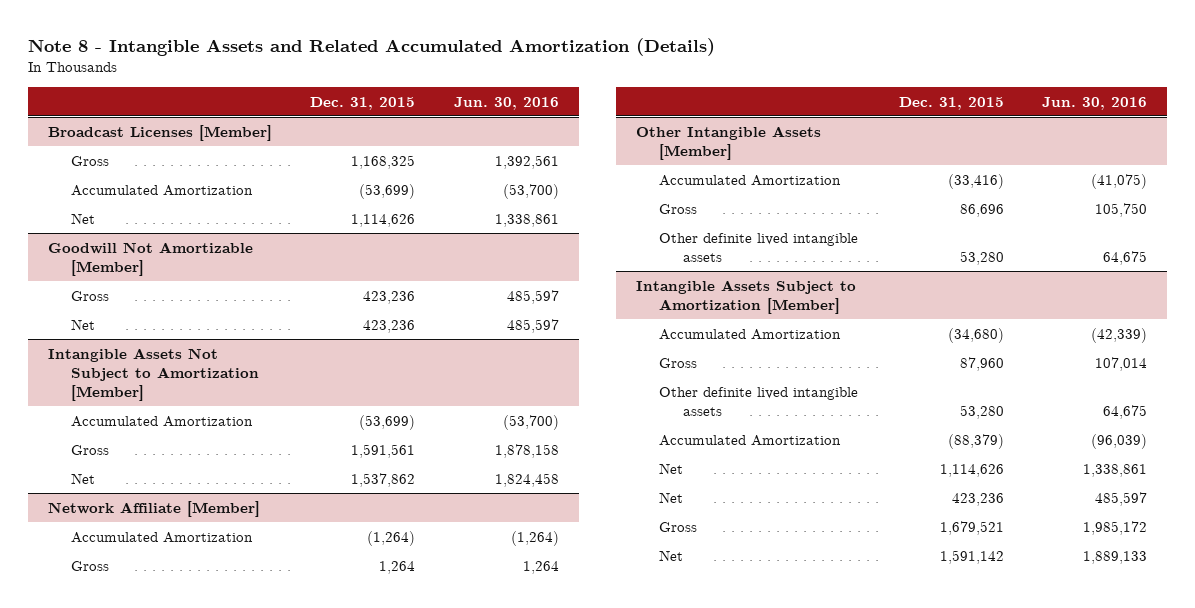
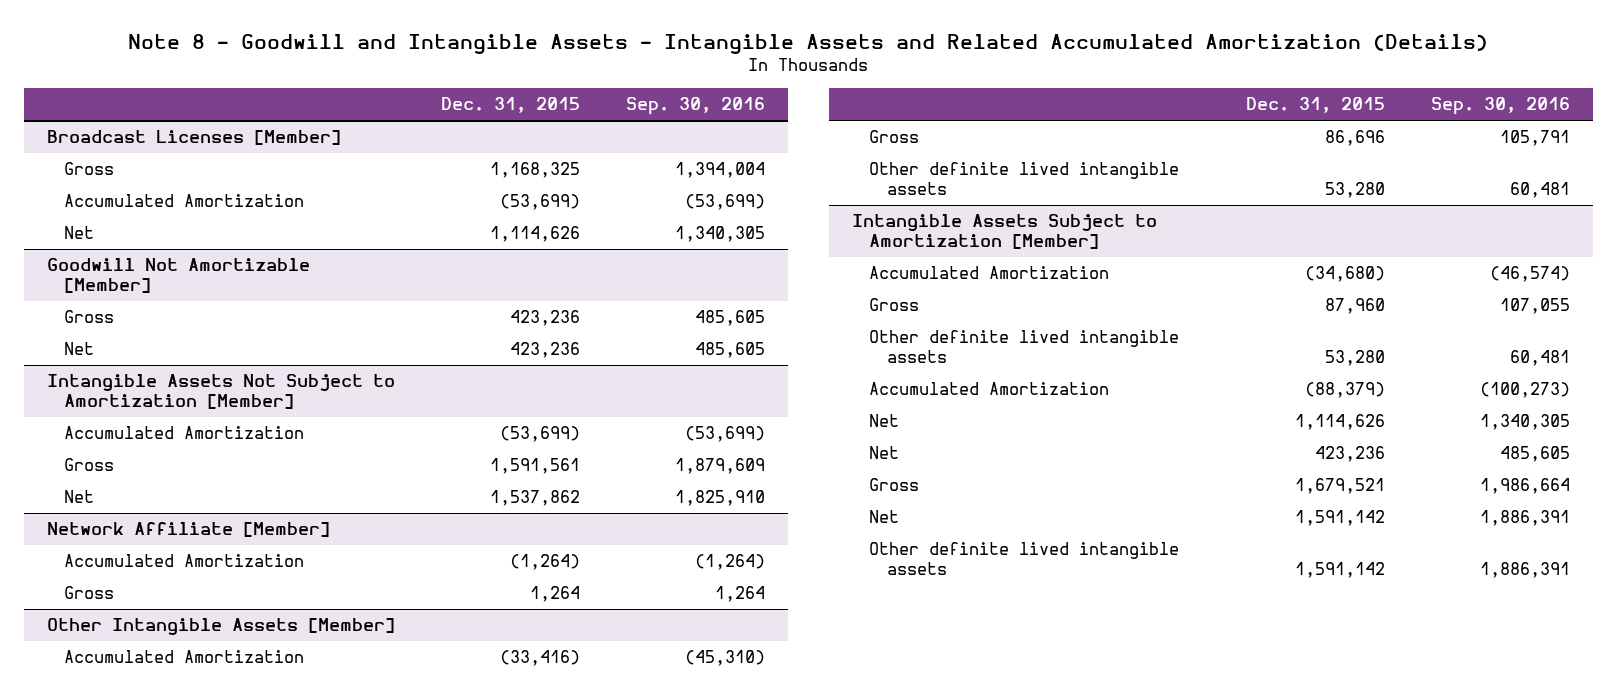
- Note 8 - Intangible Assets and Related Accumulated Amortization (Details)
+ Note 8 - Goodwill and Intangible Assets - Intangible Assets and Related Accumulated Amortization (Details)
- | Dec. 31, 2015 | Jun. 30, 2016
+ | Dec. 31, 2015 | Sep. 30, 2016
@ Intangible Assets Subject to Amortization [Member]
+ Other definite lived intangible assets | 1,591,142 | 1,886,391

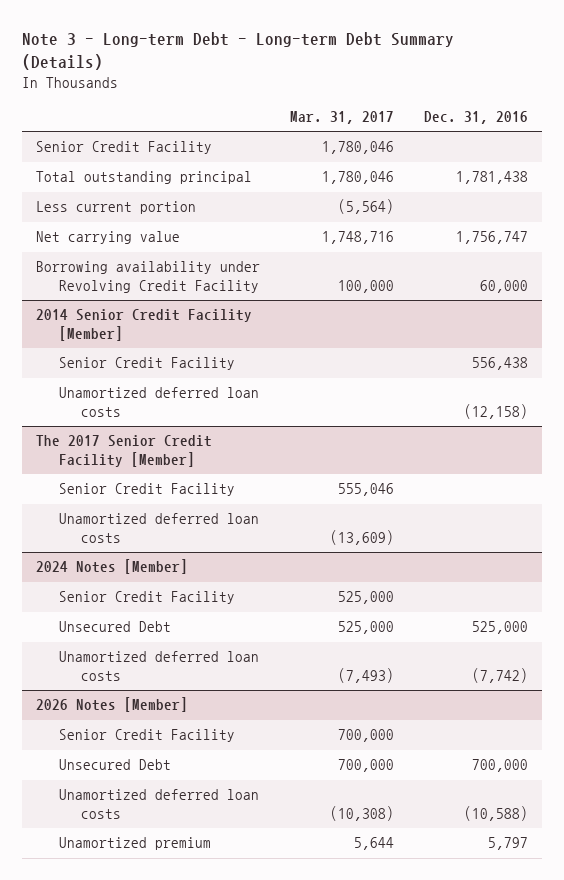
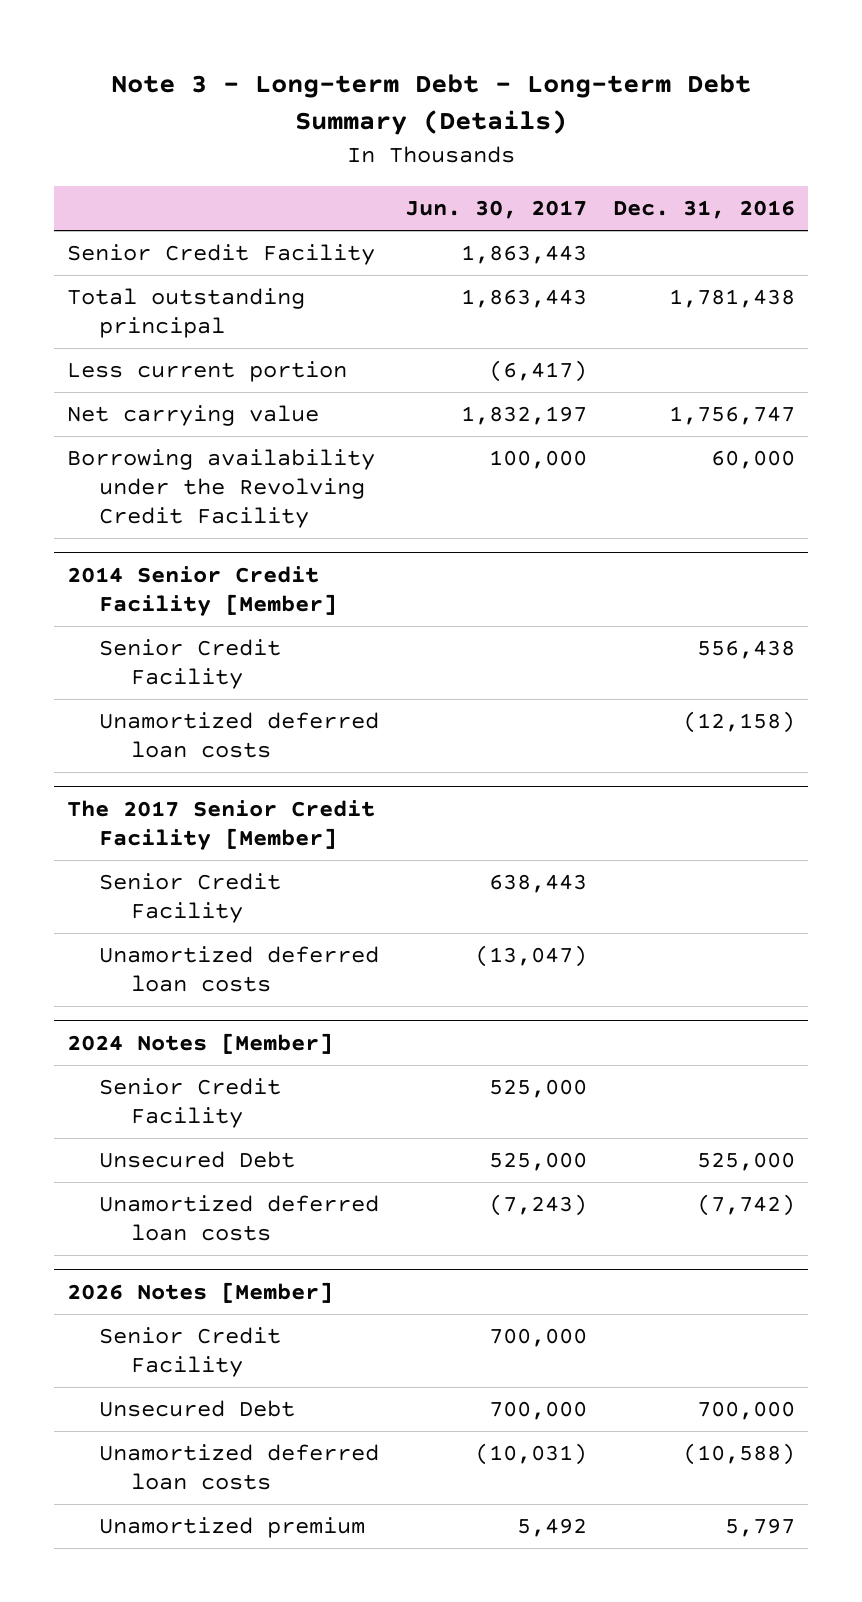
- | Mar. 31, 2017 | Dec. 31, 2016
+ | Jun. 30, 2017 | Dec. 31, 2016
- Borrowing availability under Revolving Credit Facility | 100,000 | 60,000
+ Borrowing availability under the Revolving Credit Facility | 100,000 | 60,000

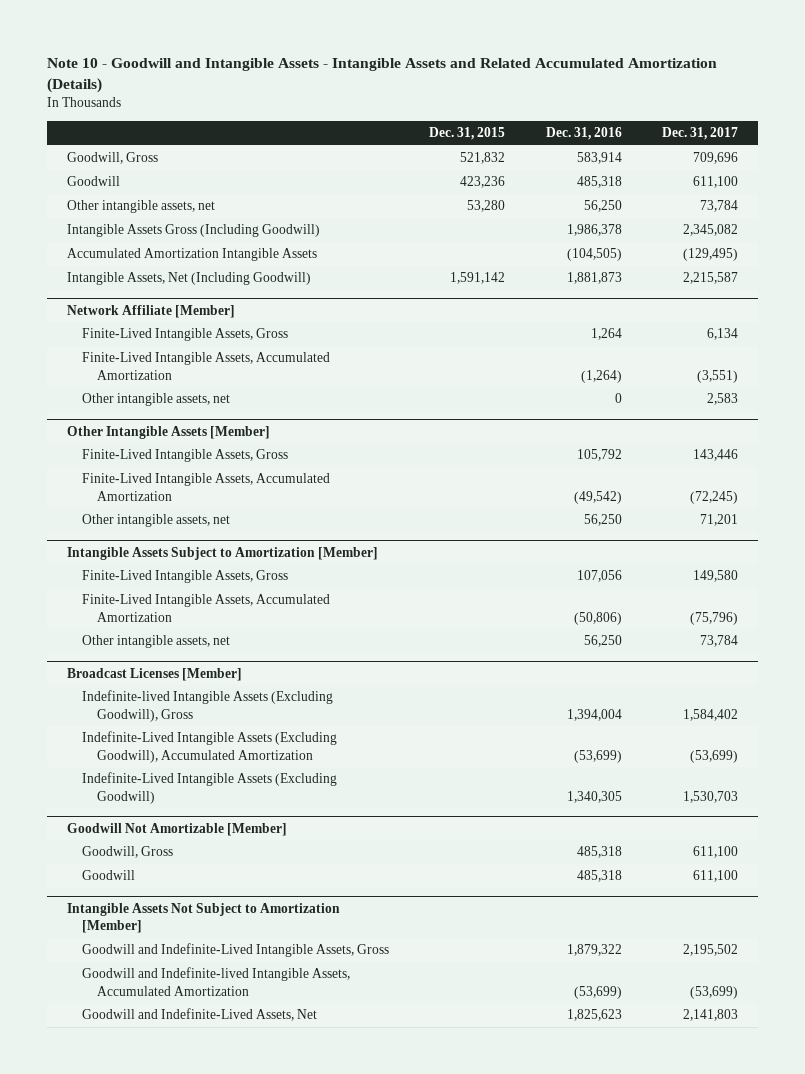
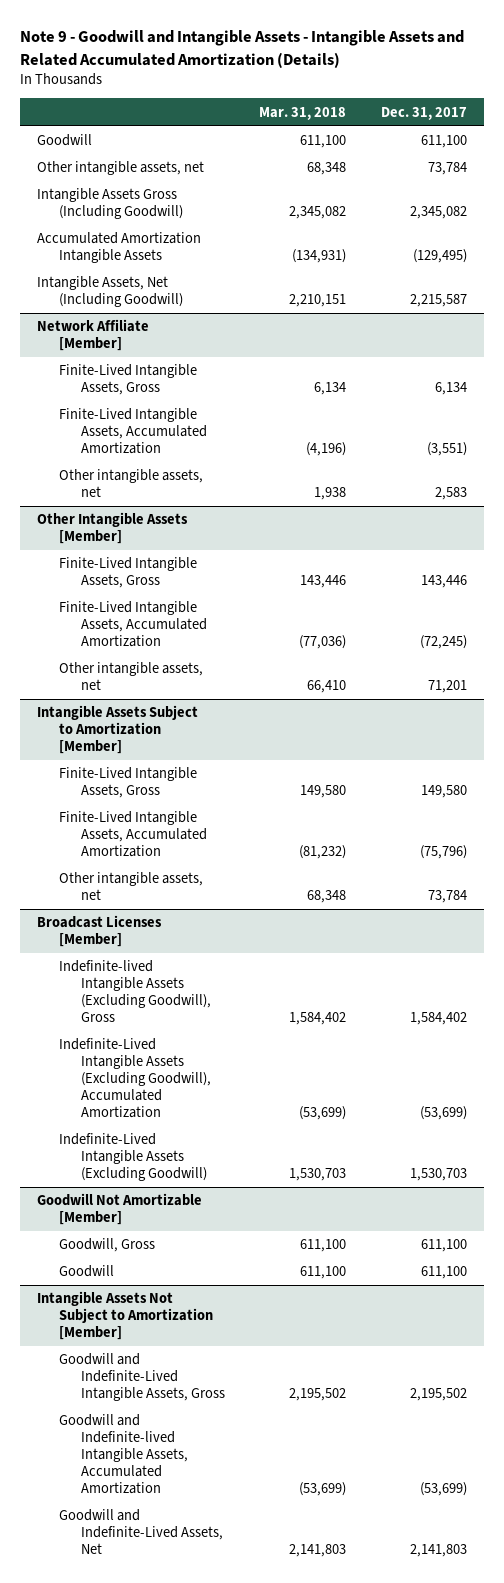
- Note 10 - Goodwill and Intangible Assets - Intangible Assets and Related Accumulated Amortization (Details)
+ Note 9 - Goodwill and Intangible Assets - Intangible Assets and Related Accumulated Amortization (Details)
- | Dec. 31, 2015 | Dec. 31, 2016 | Dec. 31, 2017
+ | Mar. 31, 2018 | Dec. 31, 2017
- Goodwill, Gross | 521,832 | 583,914 | 709,696

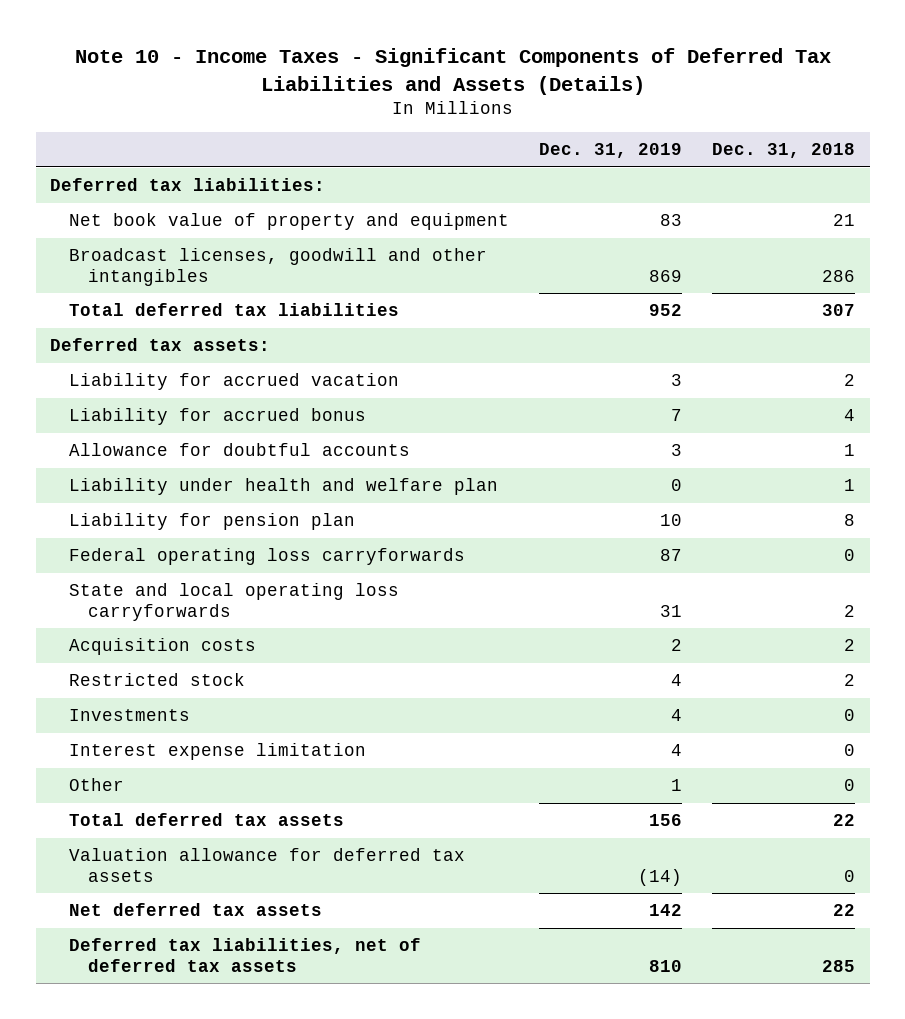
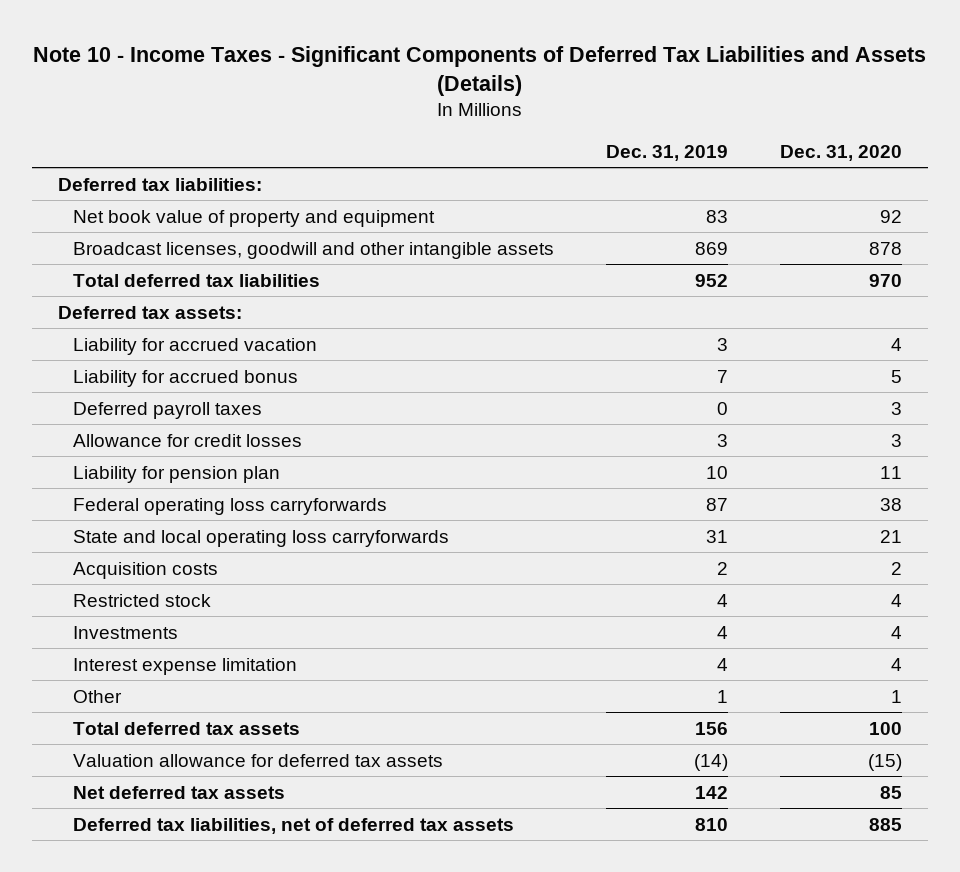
- | Dec. 31, 2019 | Dec. 31, 2018
+ | Dec. 31, 2019 | Dec. 31, 2020
- Broadcast licenses, goodwill and other intangibles | 869 | 286
+ Broadcast licenses, goodwill and other intangible assets | 869 | 878
- Allowance for doubtful accounts | 3 | 1
- Liability under health and welfare plan | 0 | 1
+ Deferred payroll taxes | 0 | 3
+ Allowance for credit losses | 3 | 3

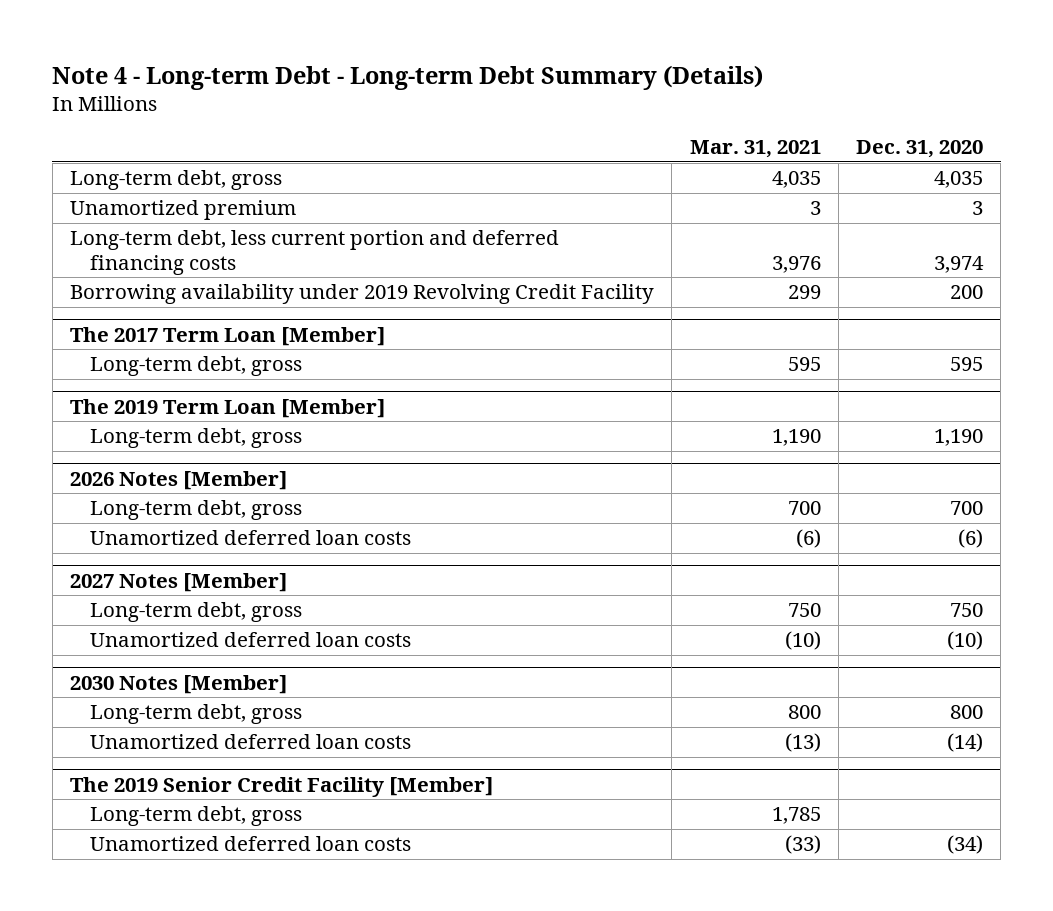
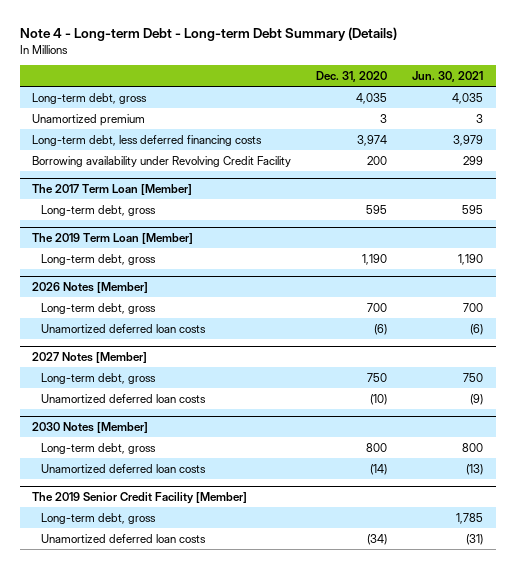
- | Mar. 31, 2021 | Dec. 31, 2020
+ | Dec. 31, 2020 | Jun. 30, 2021
- Long-term debt, less current portion and deferred financing costs | 3,976 | 3,974
- Borrowing availability under 2019 Revolving Credit Facility | 299 | 200
+ Long-term debt, less deferred financing costs | 3,974 | 3,979
+ Borrowing availability under Revolving Credit Facility | 200 | 299

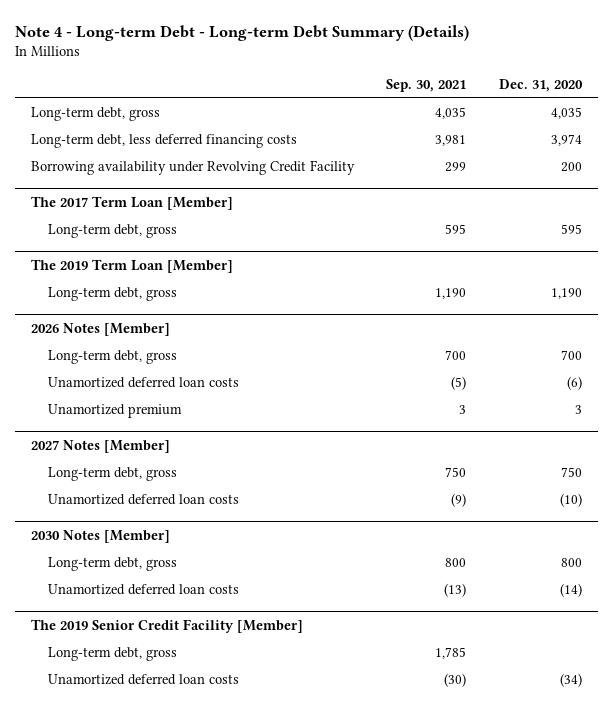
- | Dec. 31, 2020 | Jun. 30, 2021
+ | Sep. 30, 2021 | Dec. 31, 2020
- Unamortized premium | 3 | 3
@ 2026 Notes [Member]
+ Unamortized premium | 3 | 3

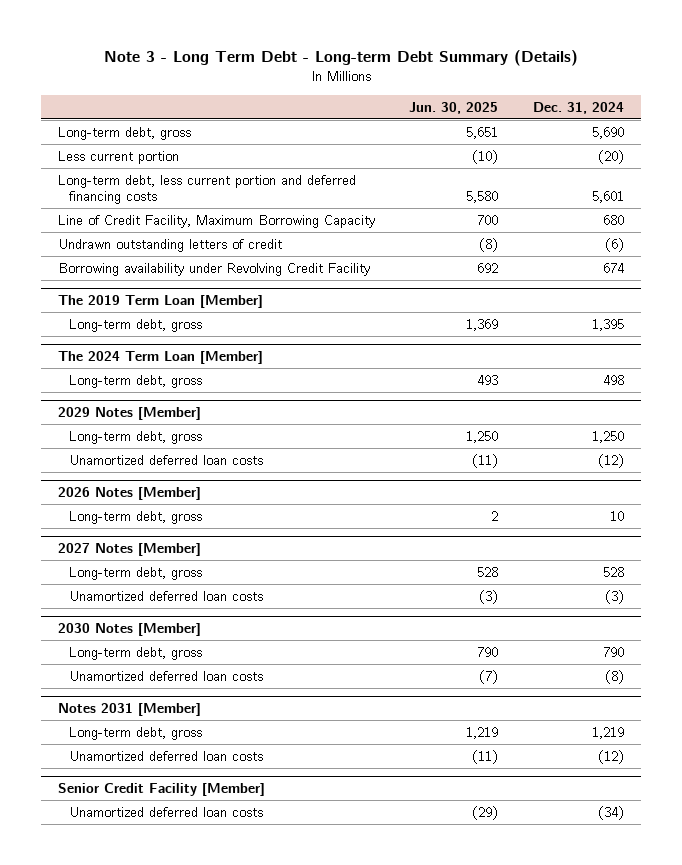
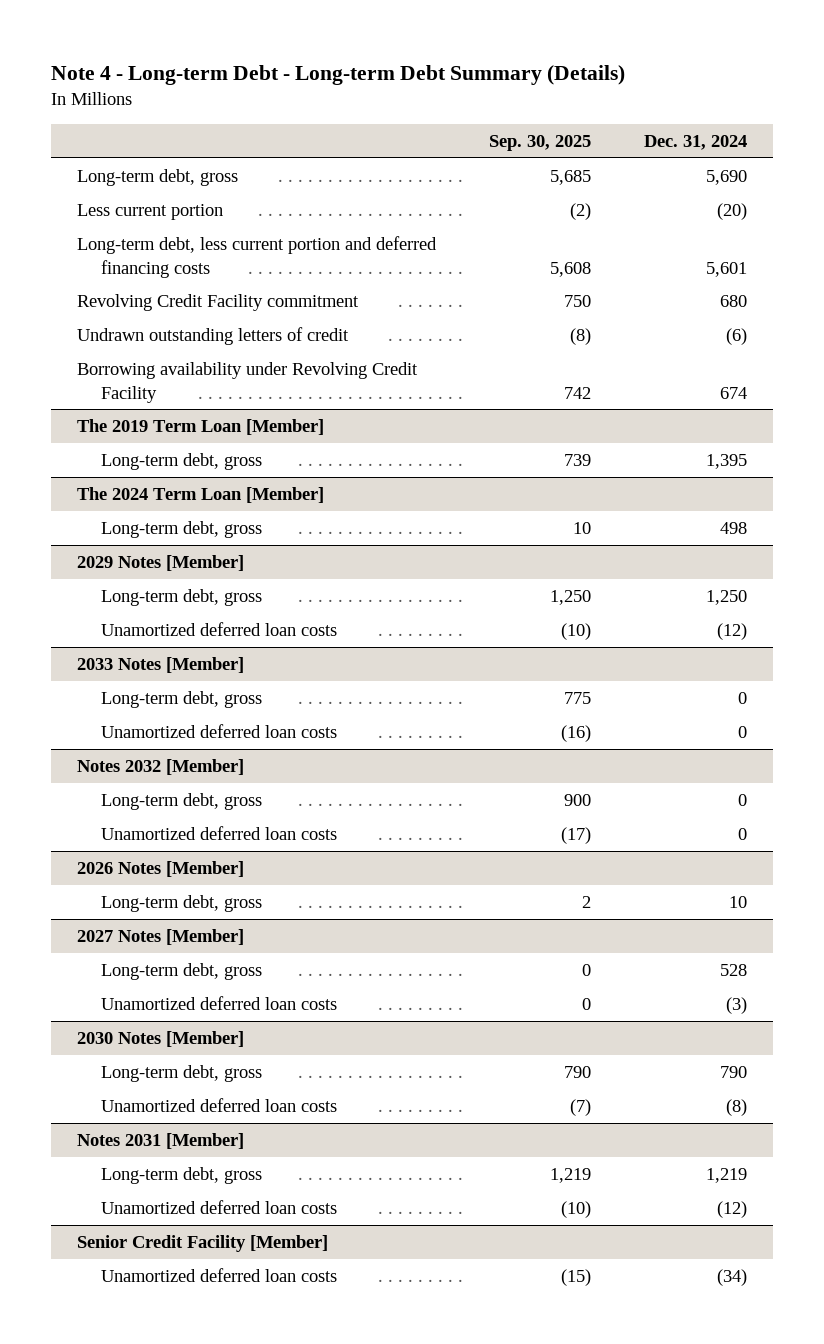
- Note 3 - Long Term Debt - Long-term Debt Summary (Details)
+ Note 4 - Long-term Debt - Long-term Debt Summary (Details)
- | Jun. 30, 2025 | Dec. 31, 2024
+ | Sep. 30, 2025 | Dec. 31, 2024
- Line of Credit Facility, Maximum Borrowing Capacity | 700 | 680
+ Revolving Credit Facility commitment | 750 | 680
+ 2033 Notes [Member]
+ Long-term debt, gross | 775 | 0
+ Unamortized deferred loan costs | (16) | 0
+ Notes 2032 [Member]
+ Long-term debt, gross | 900 | 0
+ Unamortized deferred loan costs | (17) | 0

